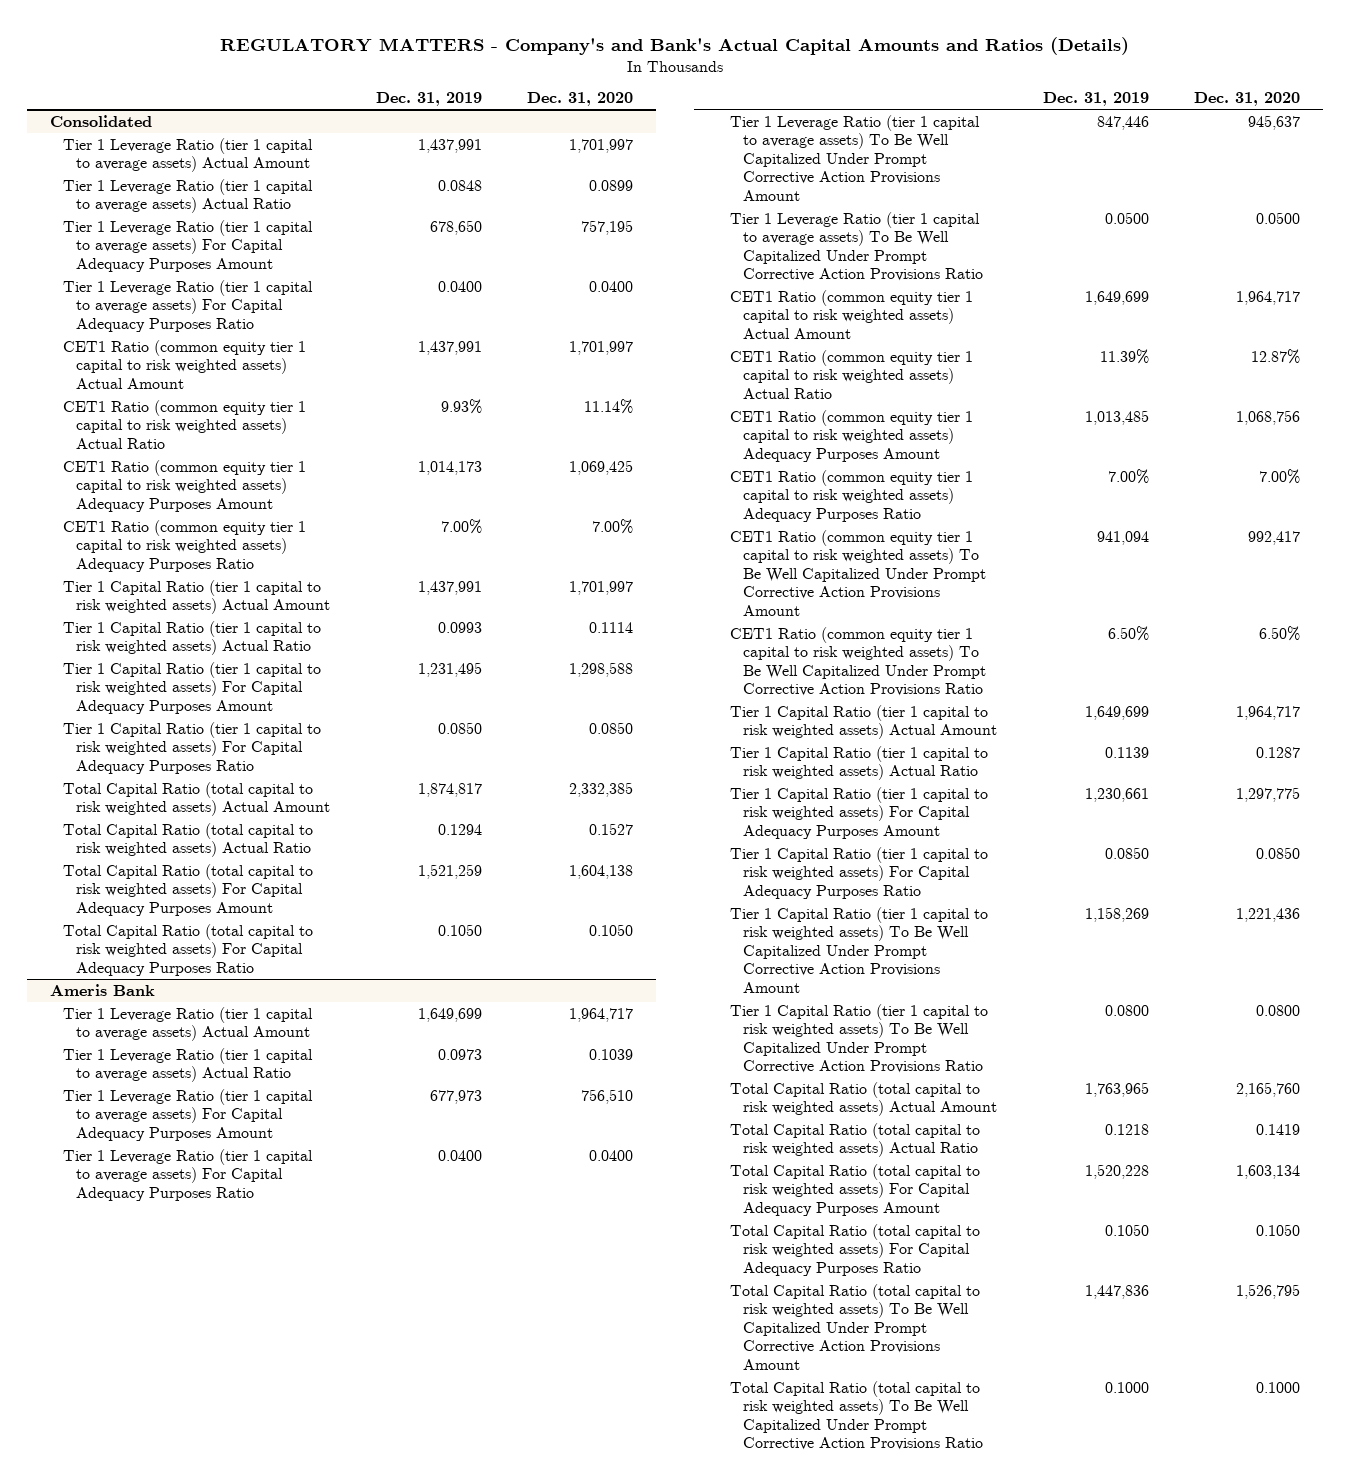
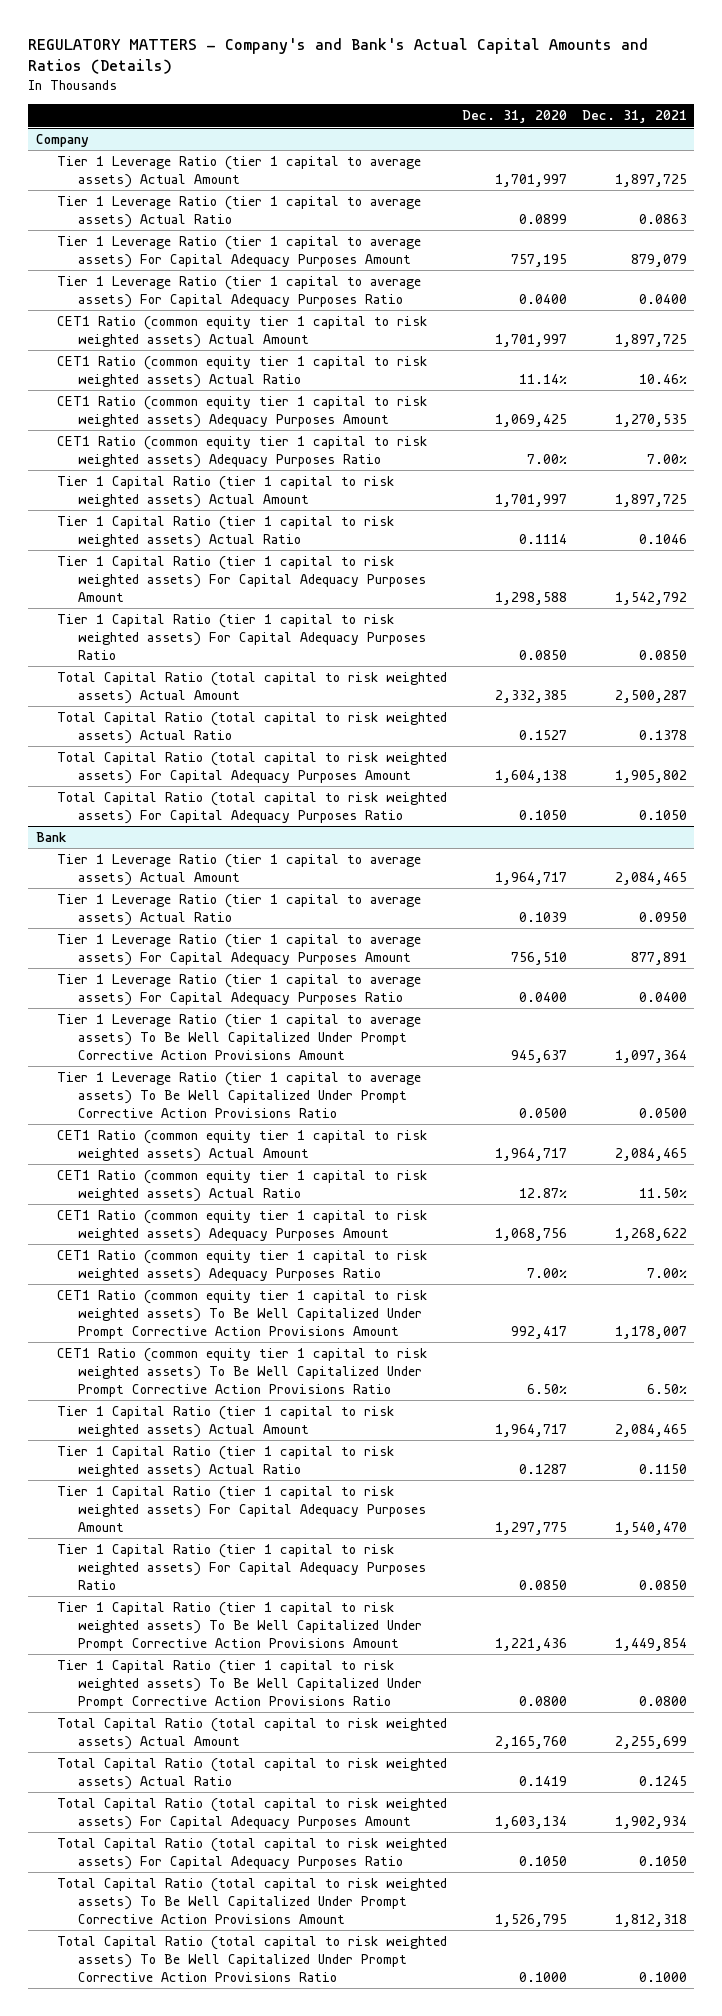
- | Dec. 31, 2019 | Dec. 31, 2020
+ | Dec. 31, 2020 | Dec. 31, 2021
- Consolidated
+ Company
- Ameris Bank
+ Bank

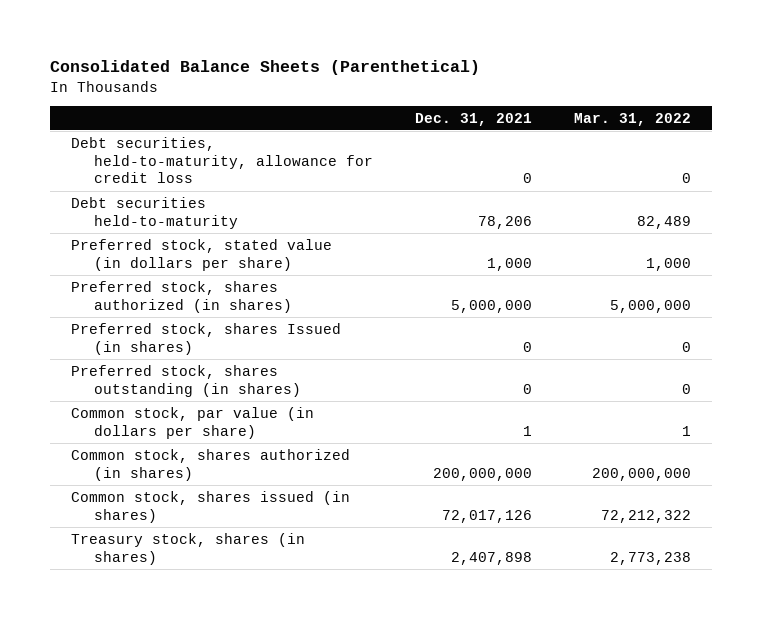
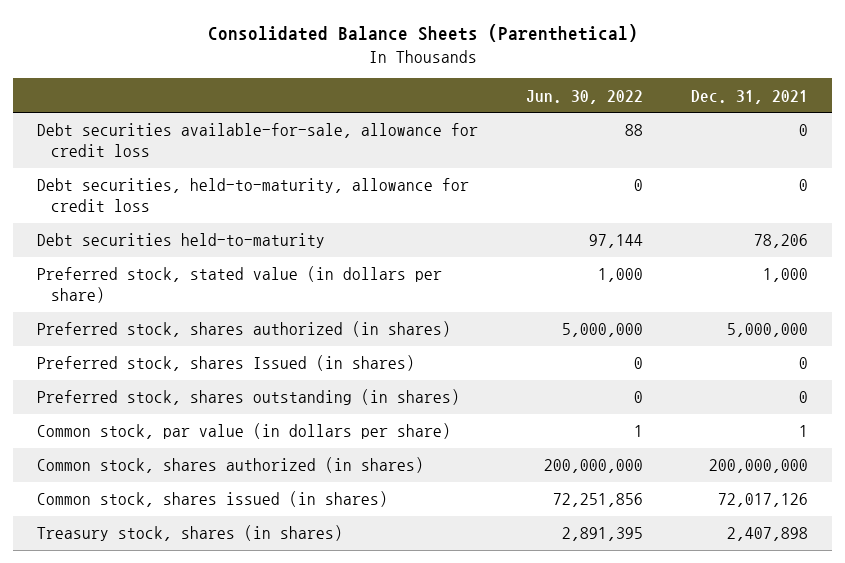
- | Dec. 31, 2021 | Mar. 31, 2022
+ | Jun. 30, 2022 | Dec. 31, 2021
+ Debt securities available-for-sale, allowance for credit loss | 88 | 0

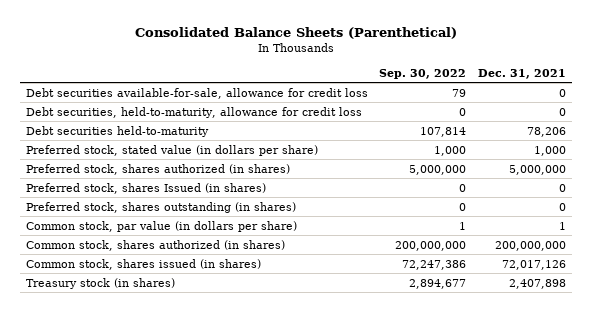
- | Jun. 30, 2022 | Dec. 31, 2021
+ | Sep. 30, 2022 | Dec. 31, 2021
- Treasury stock, shares (in shares) | 2,891,395 | 2,407,898
+ Treasury stock (in shares) | 2,894,677 | 2,407,898

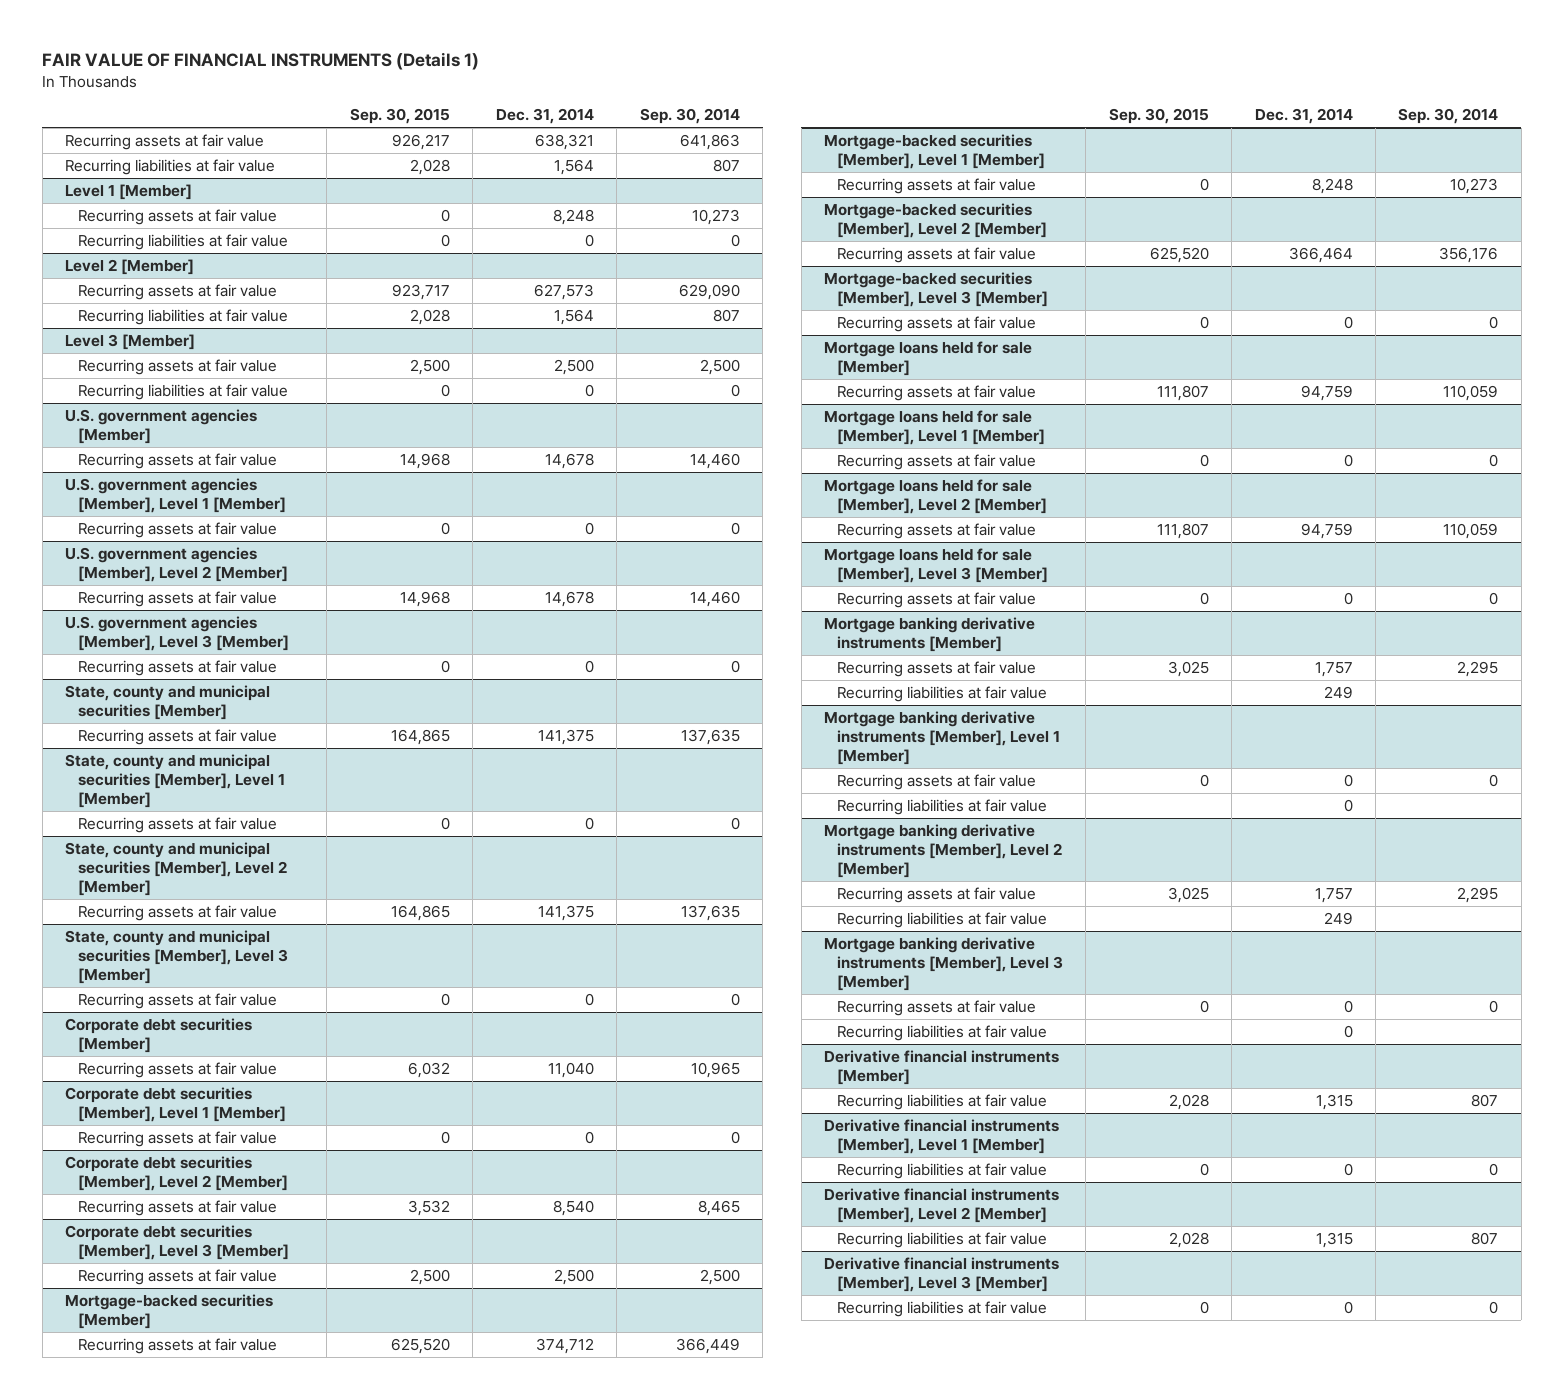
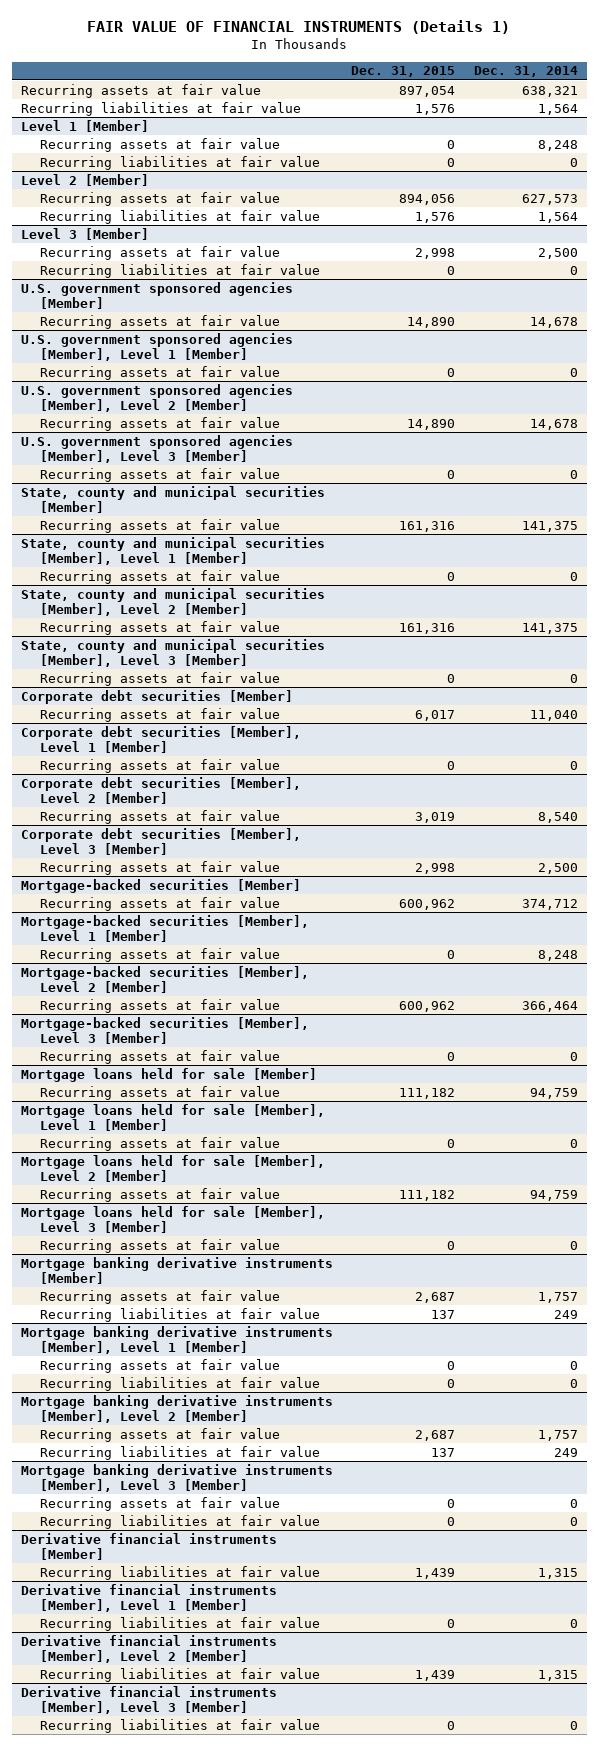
- | Sep. 30, 2015 | Dec. 31, 2014 | Sep. 30, 2014
+ | Dec. 31, 2015 | Dec. 31, 2014
- U.S. government agencies [Member]
+ U.S. government sponsored agencies [Member]
- U.S. government agencies [Member], Level 1 [Member]
+ U.S. government sponsored agencies [Member], Level 1 [Member]
- U.S. government agencies [Member], Level 2 [Member]
+ U.S. government sponsored agencies [Member], Level 2 [Member]
- U.S. government agencies [Member], Level 3 [Member]
+ U.S. government sponsored agencies [Member], Level 3 [Member]

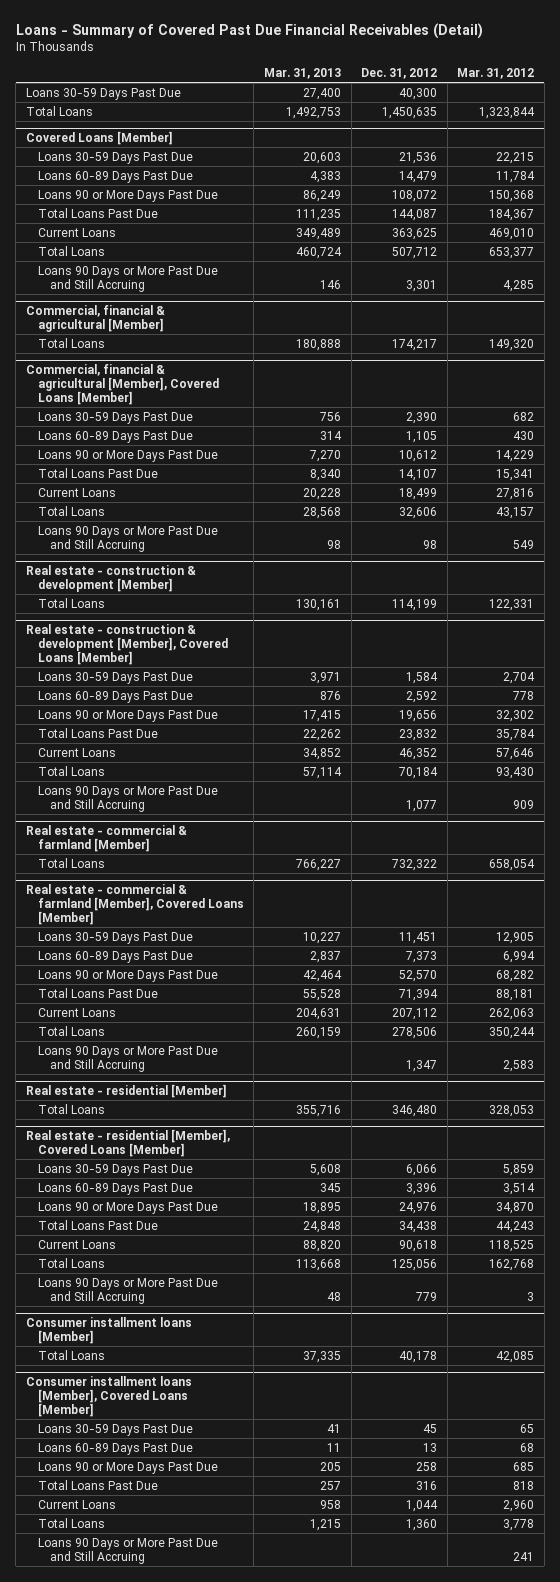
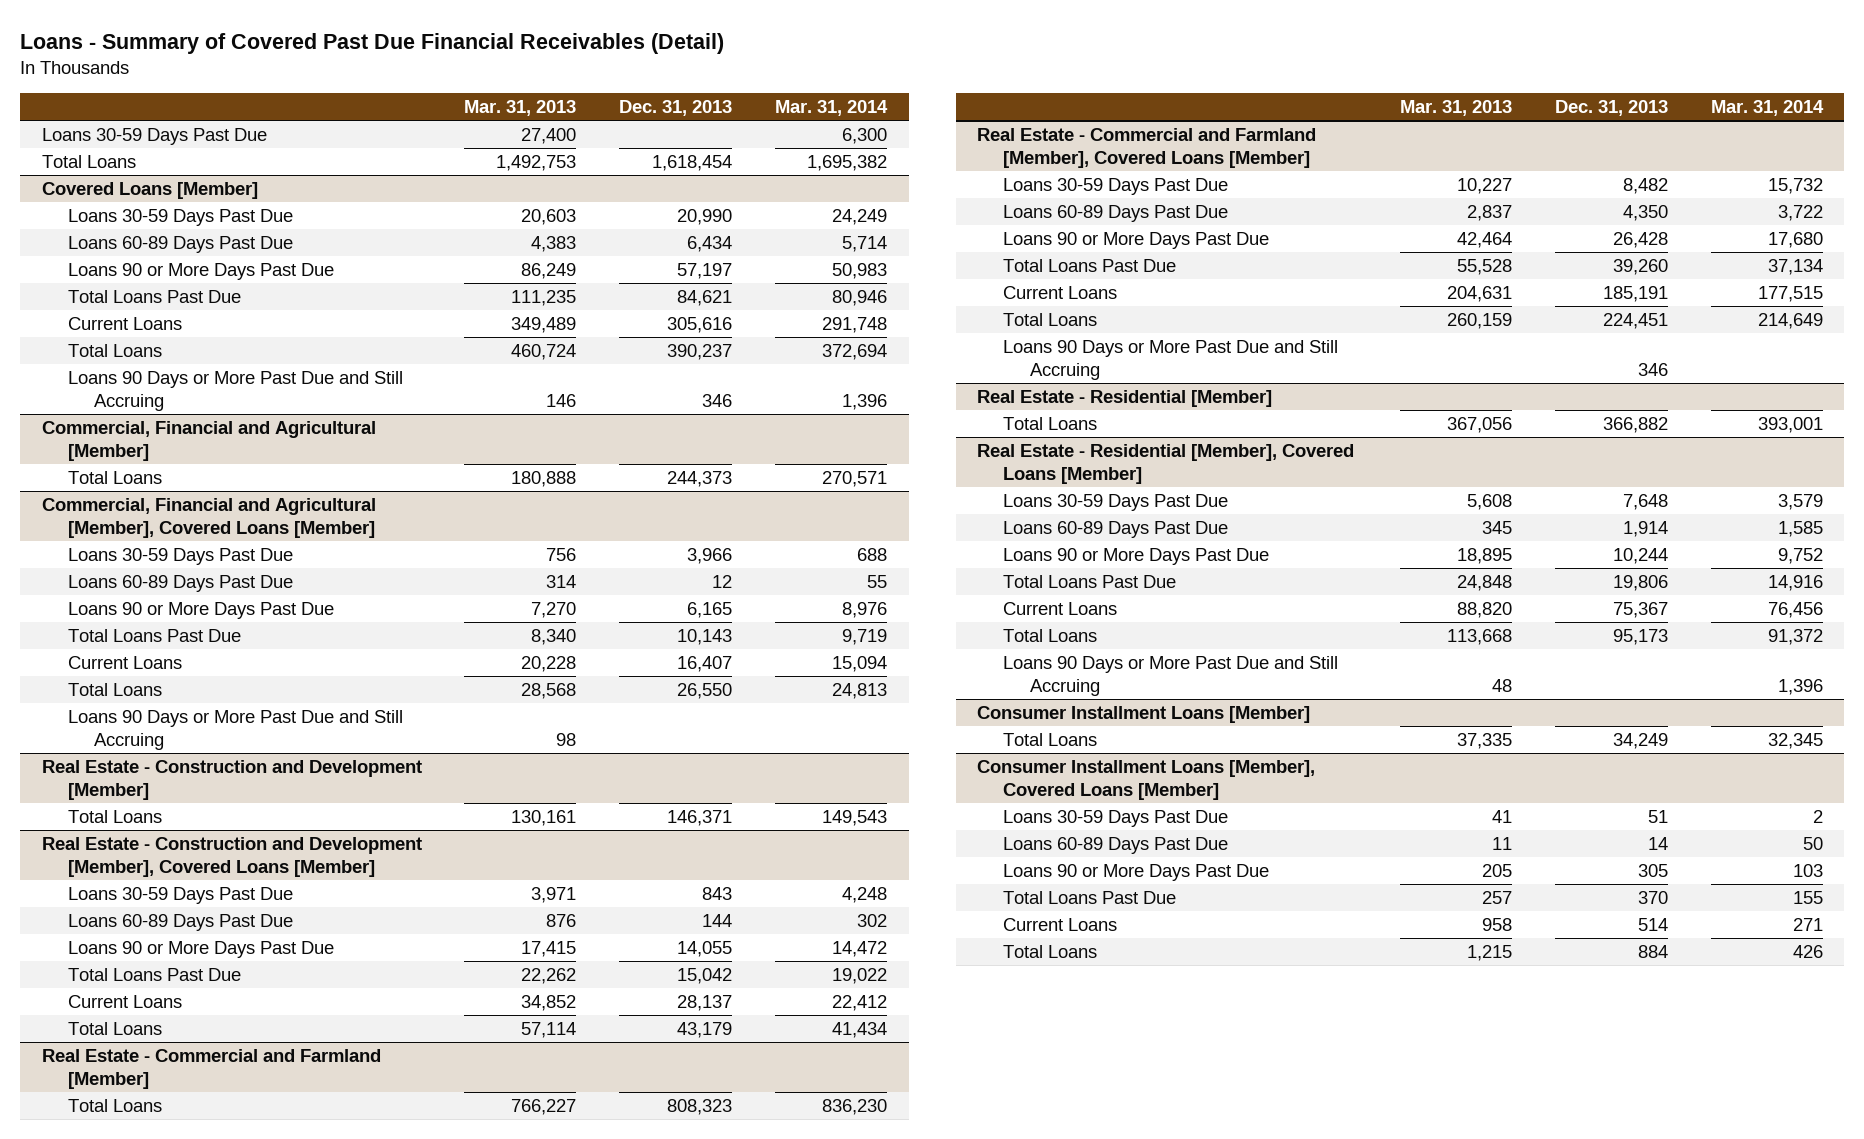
- | Mar. 31, 2013 | Dec. 31, 2012 | Mar. 31, 2012
+ | Mar. 31, 2013 | Dec. 31, 2013 | Mar. 31, 2014
- Commercial, financial & agricultural [Member]
+ Commercial, Financial and Agricultural [Member]
- Commercial, financial & agricultural [Member], Covered Loans [Member]
+ Commercial, Financial and Agricultural [Member], Covered Loans [Member]
- Real estate - construction & development [Member]
+ Real Estate - Construction and Development [Member]
- Real estate - construction & development [Member], Covered Loans [Member]
+ Real Estate - Construction and Development [Member], Covered Loans [Member]
- Loans 90 Days or More Past Due and Still Accruing | | 1,077 | 909
- Real estate - commercial & farmland [Member]
+ Real Estate - Commercial and Farmland [Member]
- Real estate - commercial & farmland [Member], Covered Loans [Member]
+ Real Estate - Commercial and Farmland [Member], Covered Loans [Member]
- Real estate - residential [Member]
- Total Loans | 355,716 | 346,480 | 328,053
- Real estate - residential [Member], Covered Loans [Member]
+ Real Estate - Residential [Member]
+ Total Loans | 367,056 | 366,882 | 393,001
+ Real Estate - Residential [Member], Covered Loans [Member]
- Consumer installment loans [Member]
+ Consumer Installment Loans [Member]
- Consumer installment loans [Member], Covered Loans [Member]
+ Consumer Installment Loans [Member], Covered Loans [Member]
- Loans 90 Days or More Past Due and Still Accruing | | | 241

